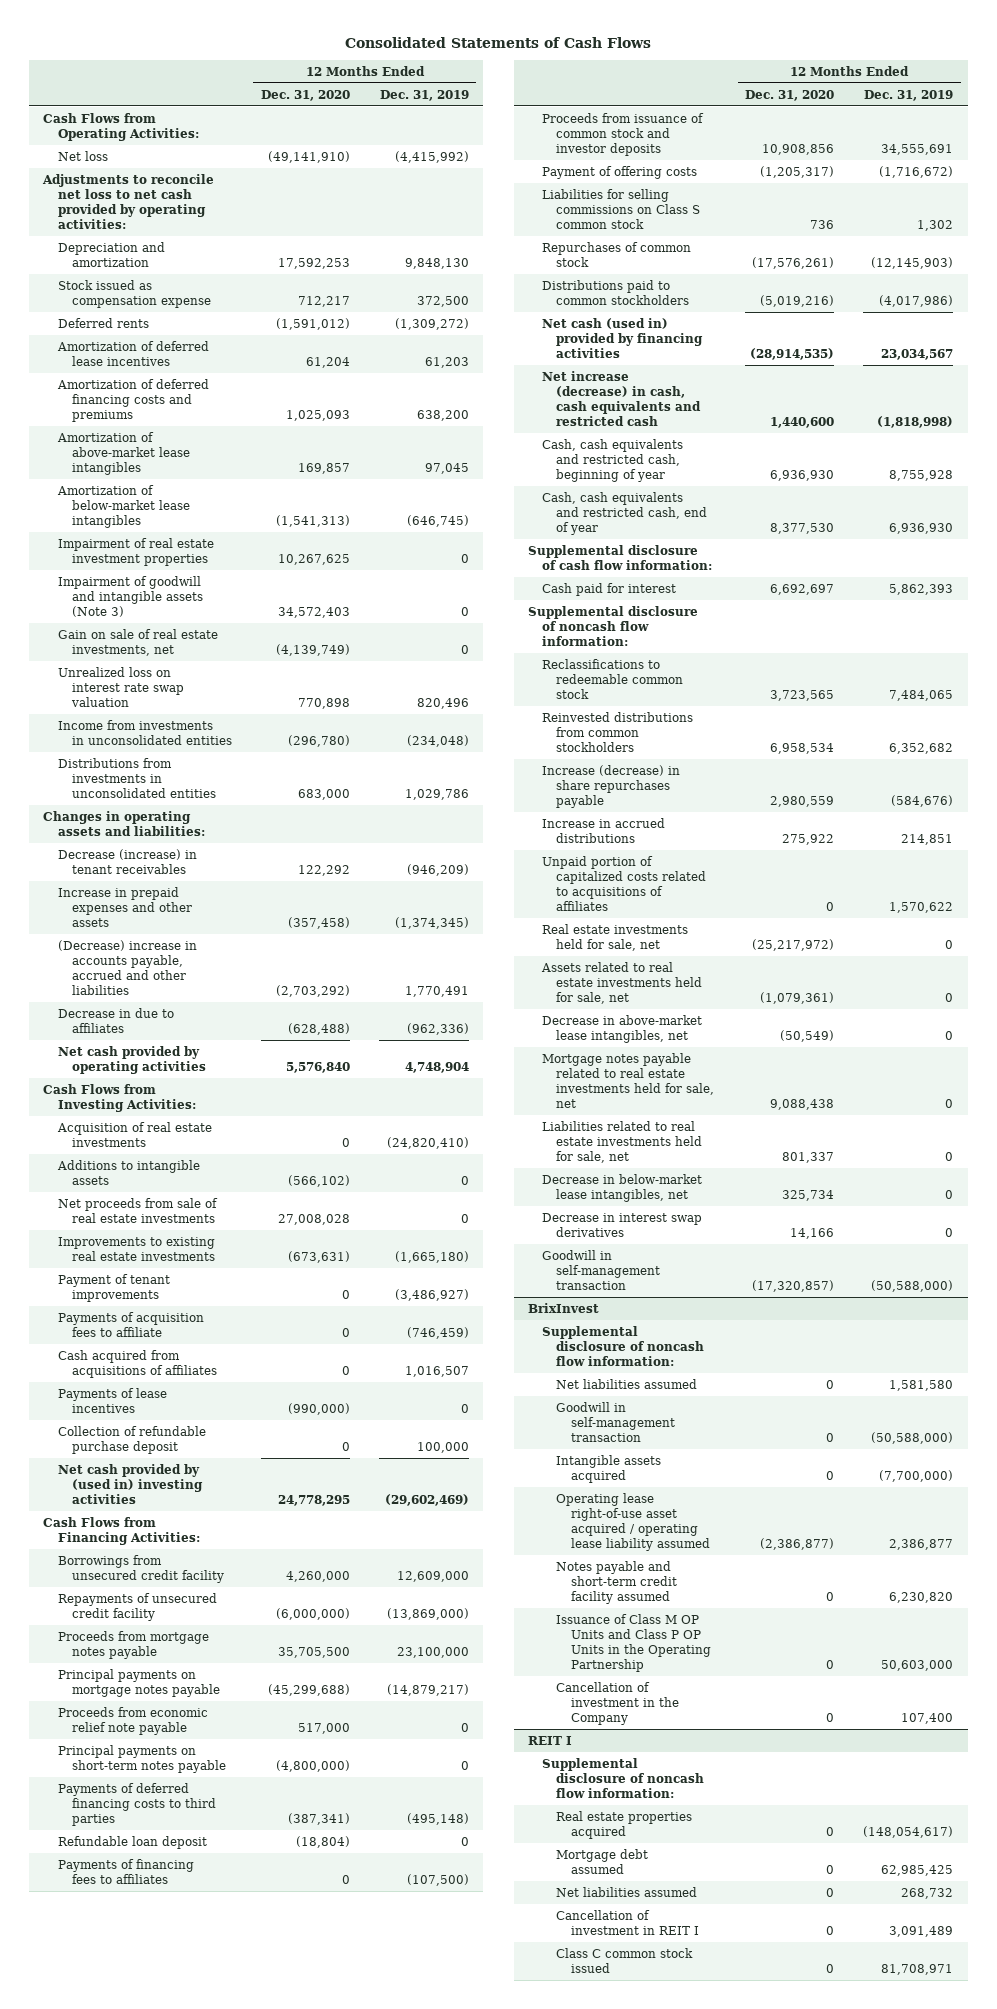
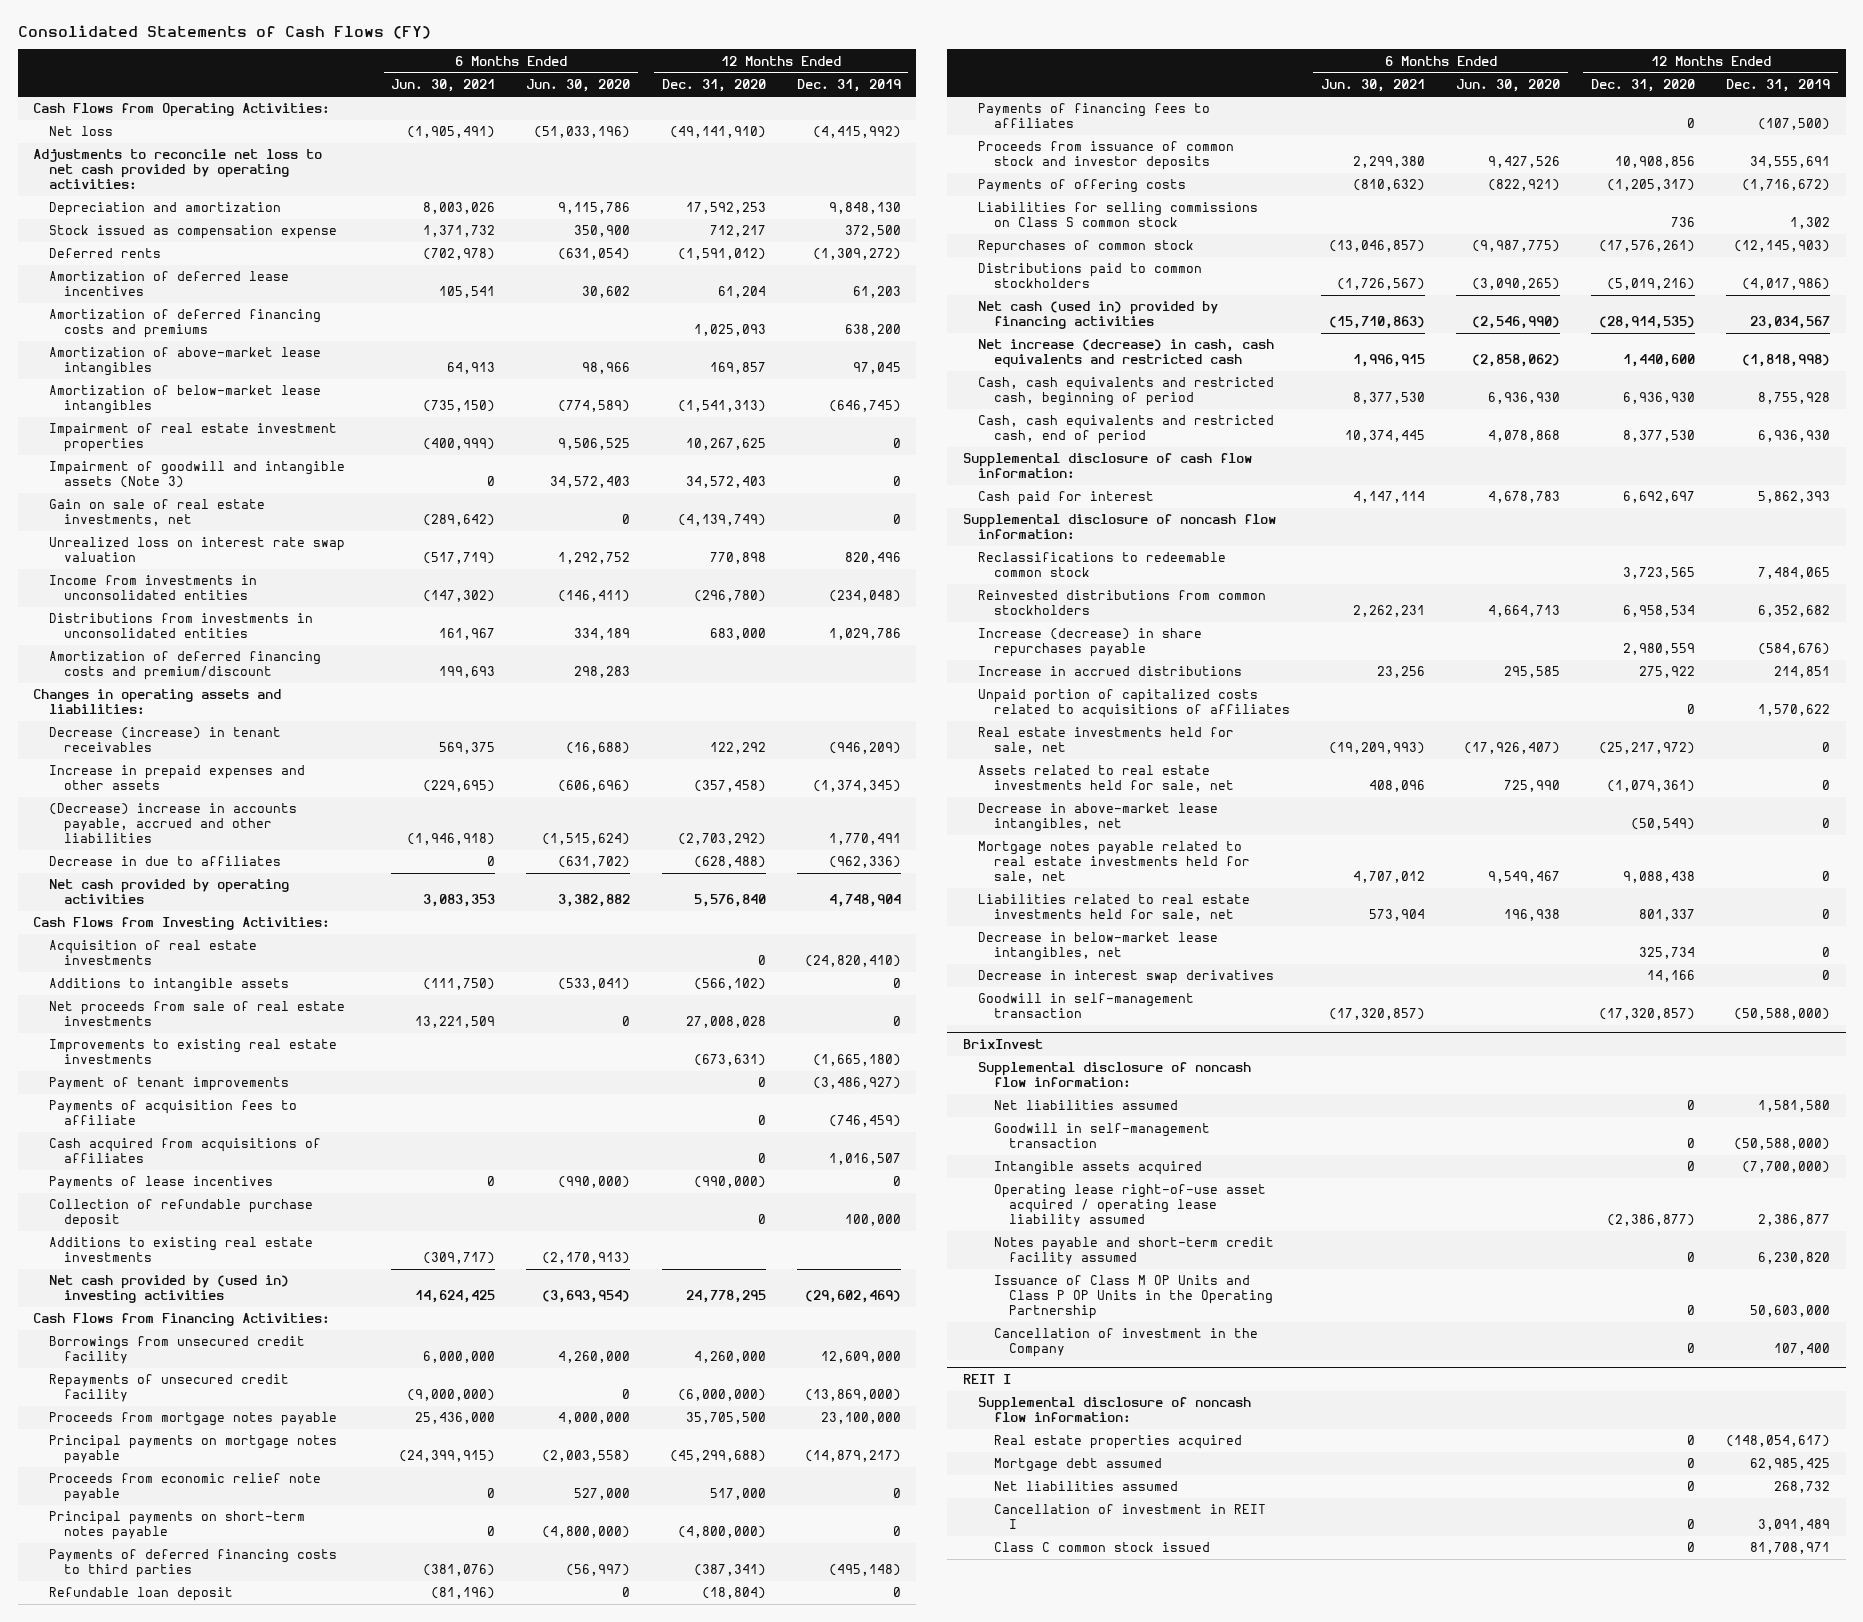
- Consolidated Statements of Cash Flows
+ Consolidated Statements of Cash Flows (FY)
- | 12 Months Ended Dec. 31, 2020 | 12 Months Ended Dec. 31, 2019
+ | 6 Months Ended Jun. 30, 2021 | 6 Months Ended Jun. 30, 2020 | 12 Months Ended Dec. 31, 2020 | 12 Months Ended Dec. 31, 2019
+ Amortization of deferred financing costs and premium/discount | 199,693 | 298,283 | |
+ Additions to existing real estate investments | (309,717) | (2,170,913) | |
- Payment of offering costs | (1,205,317) | (1,716,672)
+ Payments of offering costs | (810,632) | (822,921) | (1,205,317) | (1,716,672)
- Cash, cash equivalents and restricted cash, beginning of year | 6,936,930 | 8,755,928
- Cash, cash equivalents and restricted cash, end of year | 8,377,530 | 6,936,930
+ Cash, cash equivalents and restricted cash, beginning of period | 8,377,530 | 6,936,930 | 6,936,930 | 8,755,928
+ Cash, cash equivalents and restricted cash, end of period | 10,374,445 | 4,078,868 | 8,377,530 | 6,936,930

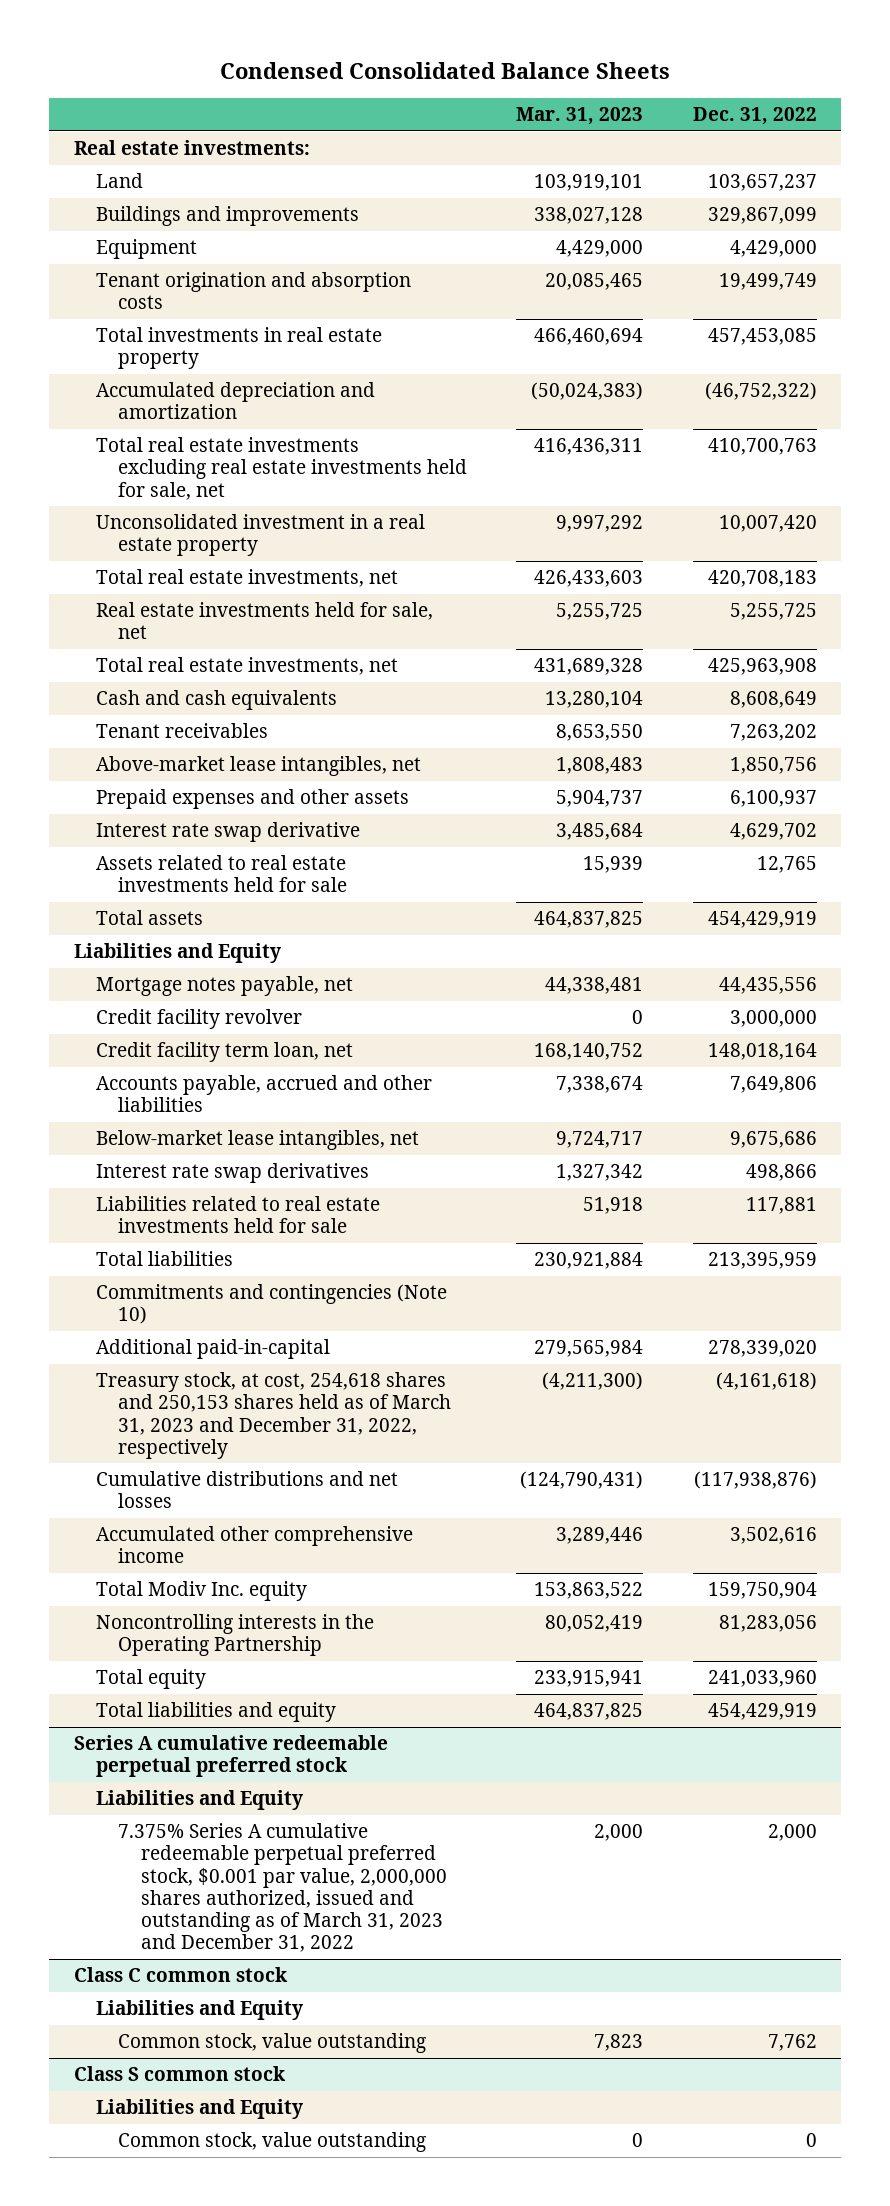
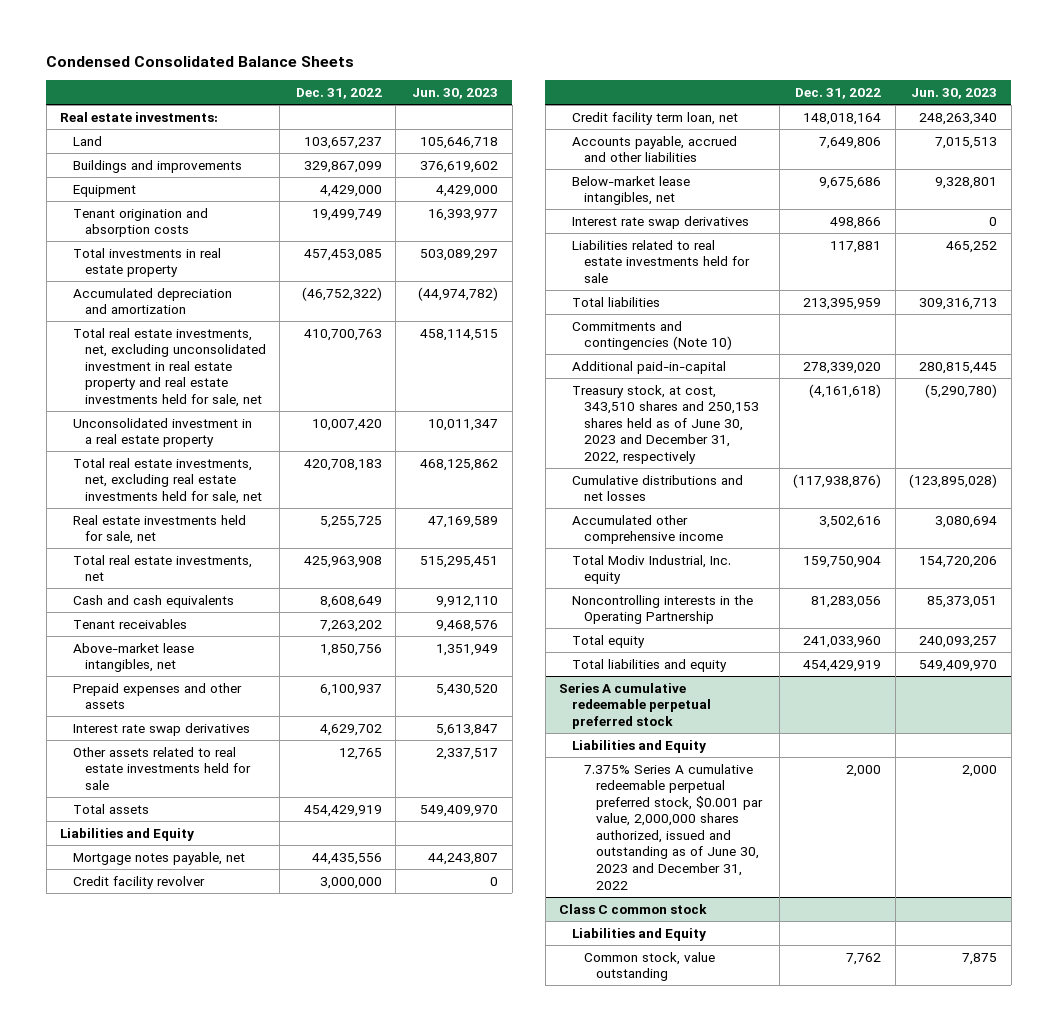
- | Mar. 31, 2023 | Dec. 31, 2022
+ | Dec. 31, 2022 | Jun. 30, 2023
- Total real estate investments excluding real estate investments held for sale, net | 416,436,311 | 410,700,763
+ Total real estate investments, net, excluding unconsolidated investment in real estate property and real estate investments held for sale, net | 410,700,763 | 458,114,515
- Total real estate investments, net | 426,433,603 | 420,708,183
+ Total real estate investments, net, excluding real estate investments held for sale, net | 420,708,183 | 468,125,862
- Interest rate swap derivative | 3,485,684 | 4,629,702
- Assets related to real estate investments held for sale | 15,939 | 12,765
+ Interest rate swap derivatives | 4,629,702 | 5,613,847
+ Other assets related to real estate investments held for sale | 12,765 | 2,337,517
- Treasury stock, at cost, 254,618 shares and 250,153 shares held as of March 31, 2023 and December 31, 2022, respectively | (4,211,300) | (4,161,618)
+ Treasury stock, at cost, 343,510 shares and 250,153 shares held as of June 30, 2023 and December 31, 2022, respectively | (4,161,618) | (5,290,780)
- Total Modiv Inc. equity | 153,863,522 | 159,750,904
+ Total Modiv Industrial, Inc. equity | 159,750,904 | 154,720,206
@ Series A cumulative redeemable perpetual preferred stock
- 7.375% Series A cumulative redeemable perpetual preferred stock, $0.001 par value, 2,000,000 shares authorized, issued and outstanding as of March 31, 2023 and December 31, 2022 | 2,000 | 2,000
+ 7.375% Series A cumulative redeemable perpetual preferred stock, $0.001 par value, 2,000,000 shares authorized, issued and outstanding as of June 30, 2023 and December 31, 2022 | 2,000 | 2,000
- Class S common stock
- Liabilities and Equity
- Common stock, value outstanding | 0 | 0

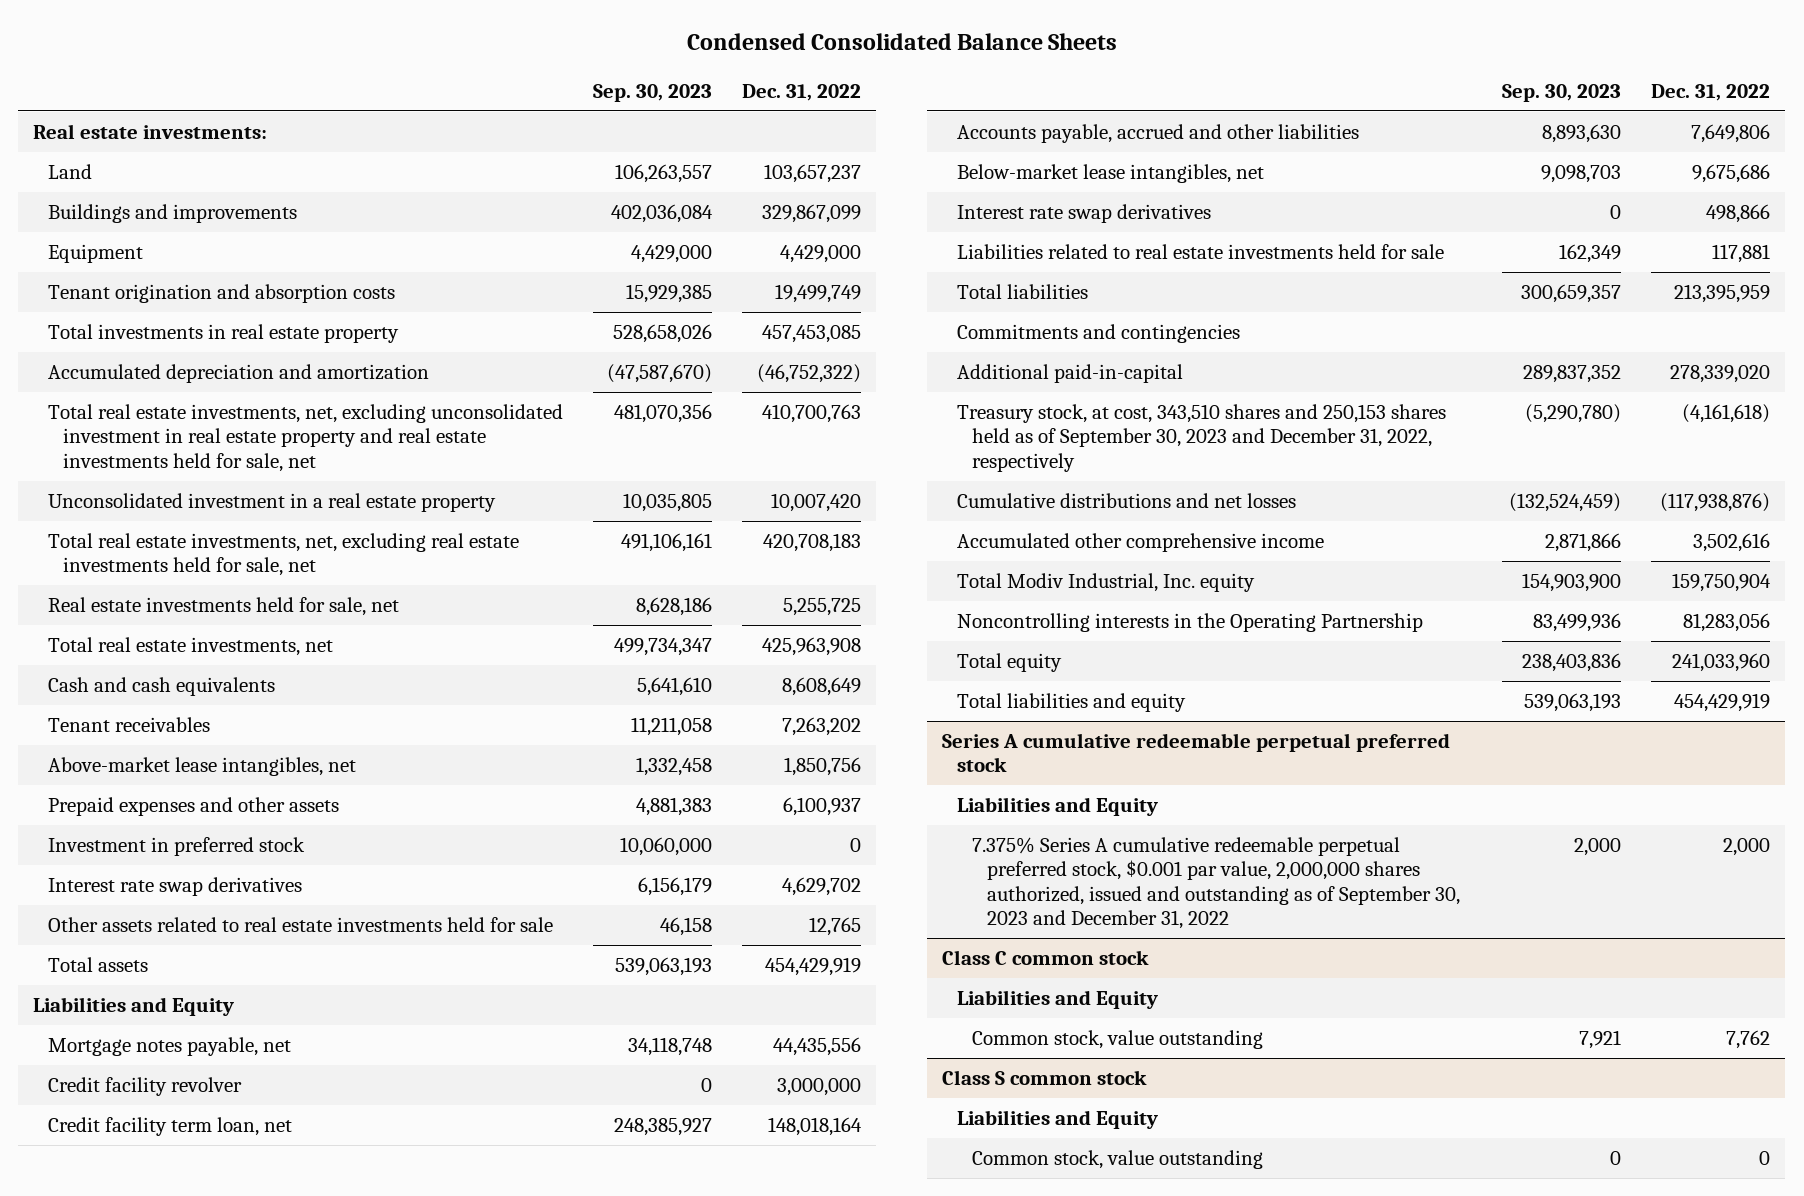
- | Dec. 31, 2022 | Jun. 30, 2023
+ | Sep. 30, 2023 | Dec. 31, 2022
+ Investment in preferred stock | 10,060,000 | 0
- Commitments and contingencies (Note 10)
+ Commitments and contingencies
- Treasury stock, at cost, 343,510 shares and 250,153 shares held as of June 30, 2023 and December 31, 2022, respectively | (4,161,618) | (5,290,780)
+ Treasury stock, at cost, 343,510 shares and 250,153 shares held as of September 30, 2023 and December 31, 2022, respectively | (5,290,780) | (4,161,618)
@ Series A cumulative redeemable perpetual preferred stock
- 7.375% Series A cumulative redeemable perpetual preferred stock, $0.001 par value, 2,000,000 shares authorized, issued and outstanding as of June 30, 2023 and December 31, 2022 | 2,000 | 2,000
+ 7.375% Series A cumulative redeemable perpetual preferred stock, $0.001 par value, 2,000,000 shares authorized, issued and outstanding as of September 30, 2023 and December 31, 2022 | 2,000 | 2,000
+ Class S common stock
+ Liabilities and Equity
+ Common stock, value outstanding | 0 | 0

